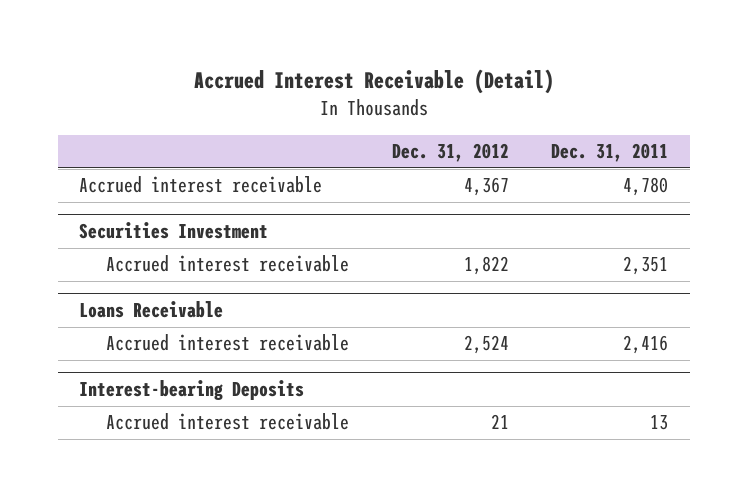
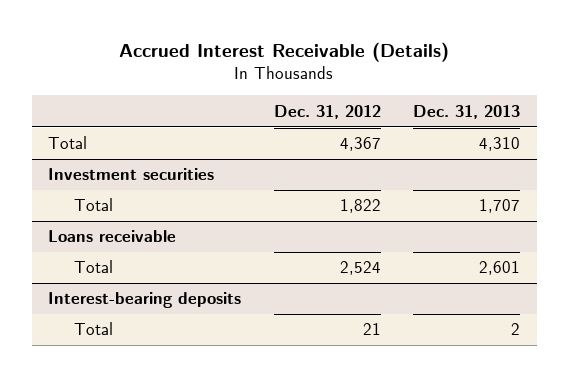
- Accrued Interest Receivable (Detail)
+ Accrued Interest Receivable (Details)
- | Dec. 31, 2012 | Dec. 31, 2011
+ | Dec. 31, 2012 | Dec. 31, 2013
- Accrued interest receivable | 4,367 | 4,780
- Securities Investment
- Accrued interest receivable | 1,822 | 2,351
- Loans Receivable
- Accrued interest receivable | 2,524 | 2,416
- Interest-bearing Deposits
- Accrued interest receivable | 21 | 13
+ Total | 4,367 | 4,310
+ Investment securities
+ Total | 1,822 | 1,707
+ Loans receivable
+ Total | 2,524 | 2,601
+ Interest-bearing deposits
+ Total | 21 | 2

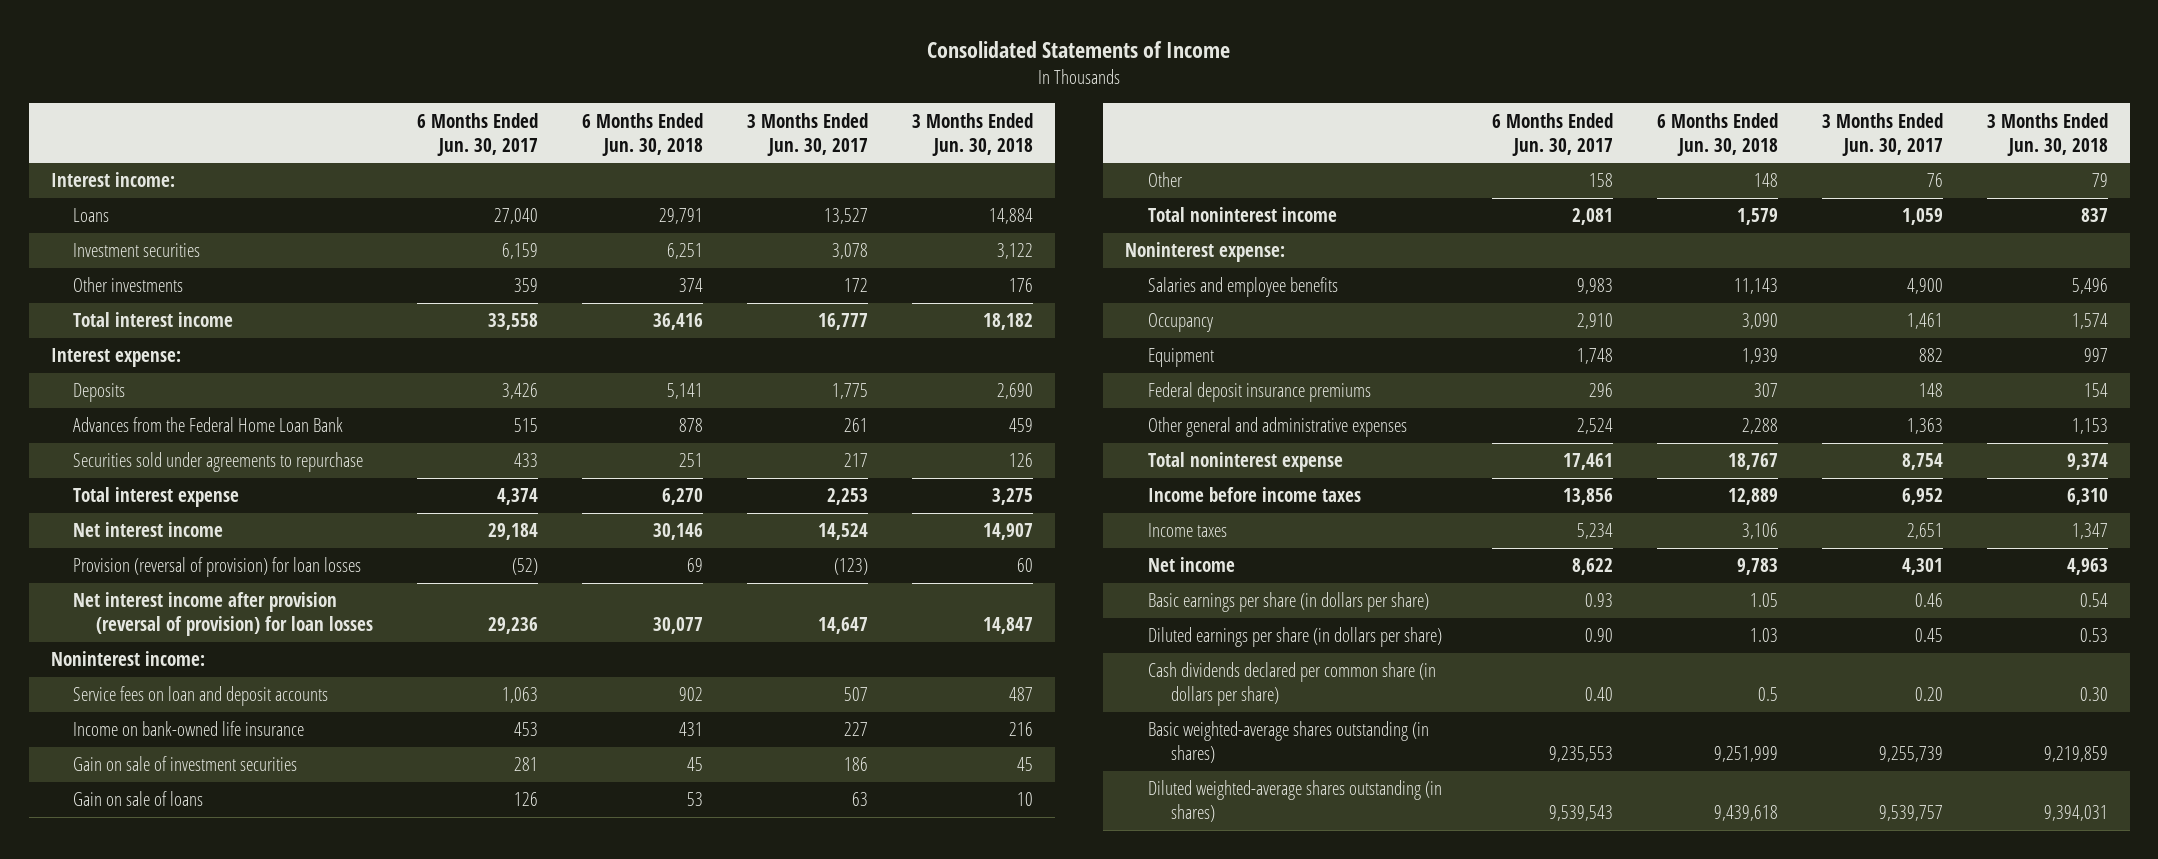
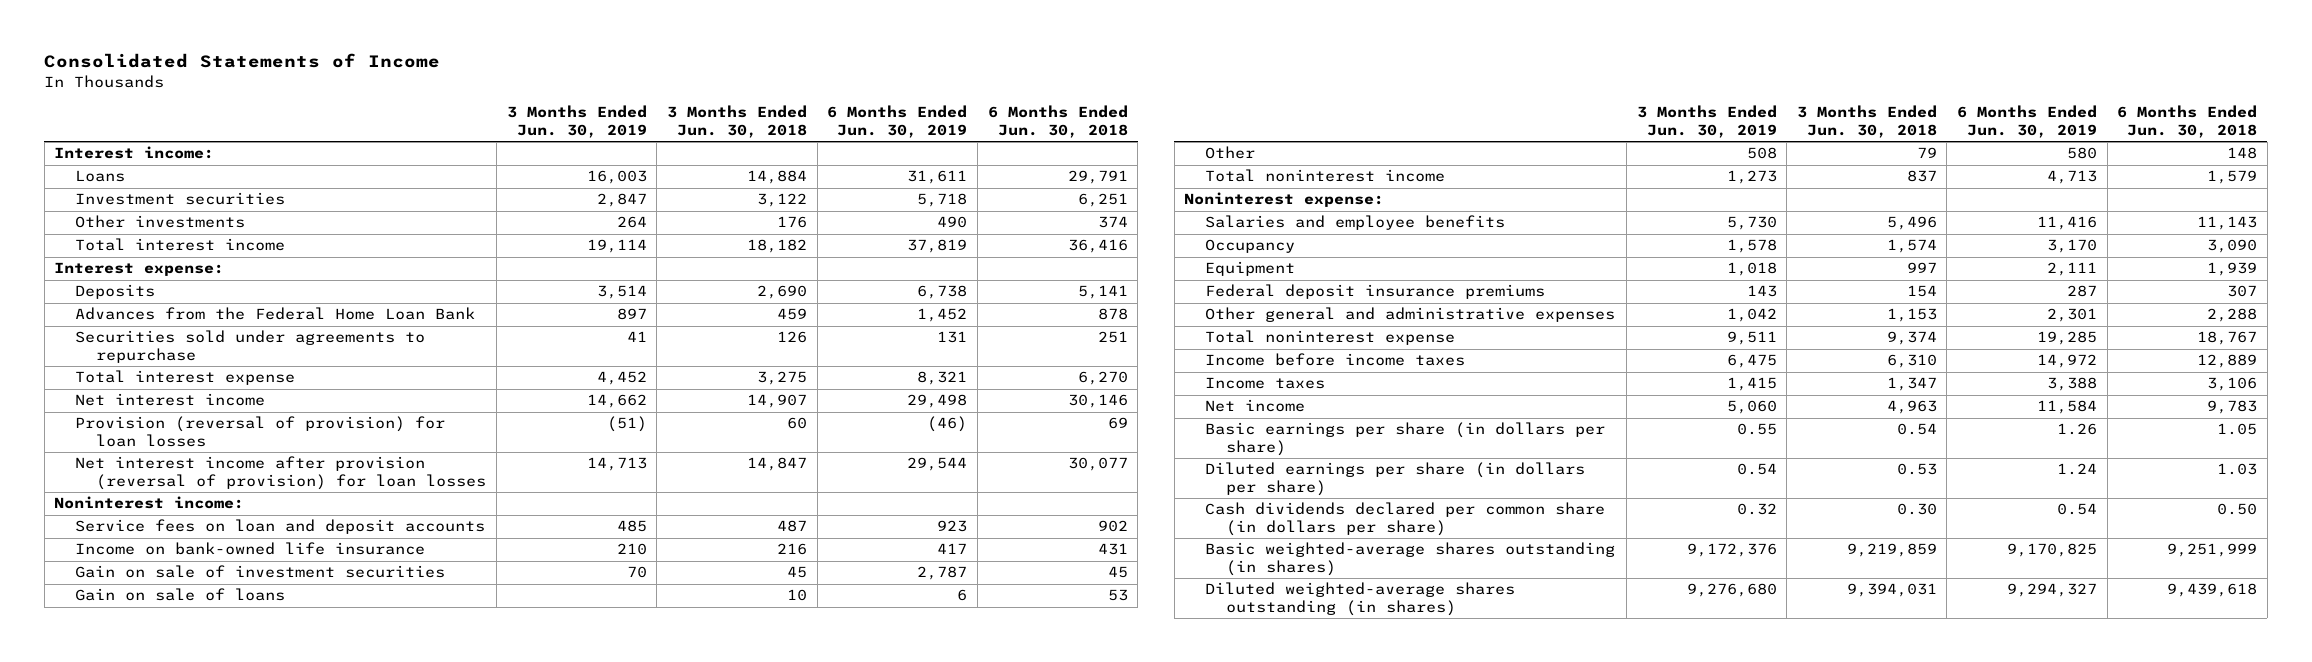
- | 6 Months Ended Jun. 30, 2017 | 6 Months Ended Jun. 30, 2018 | 3 Months Ended Jun. 30, 2017 | 3 Months Ended Jun. 30, 2018
+ | 3 Months Ended Jun. 30, 2019 | 3 Months Ended Jun. 30, 2018 | 6 Months Ended Jun. 30, 2019 | 6 Months Ended Jun. 30, 2018
- Cash dividends declared per common share (in dollars per share) | 0.40 | 0.5 | 0.20 | 0.30
+ Cash dividends declared per common share (in dollars per share) | 0.32 | 0.30 | 0.54 | 0.50

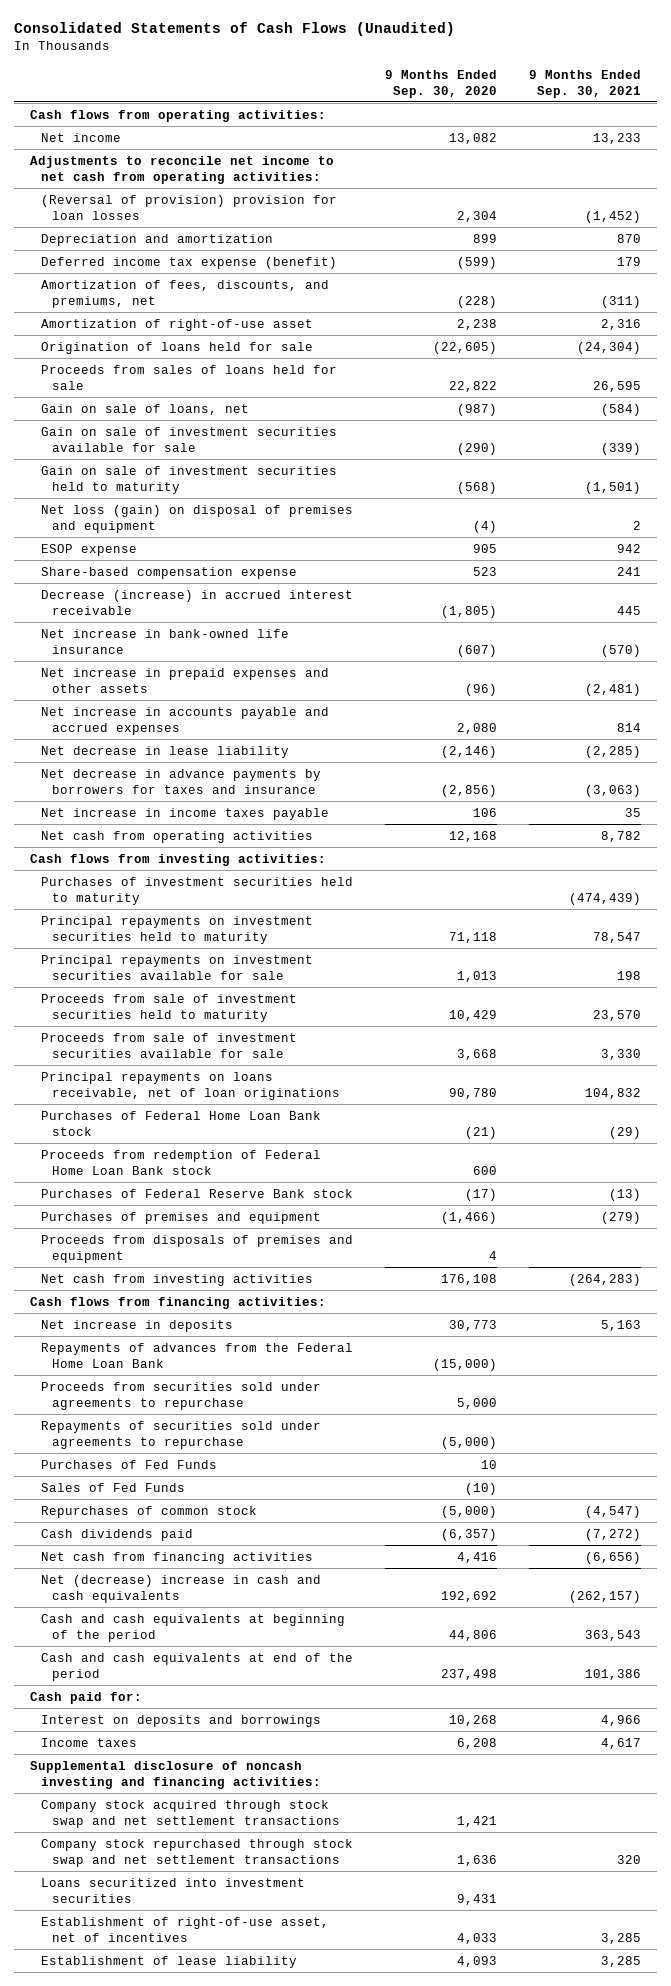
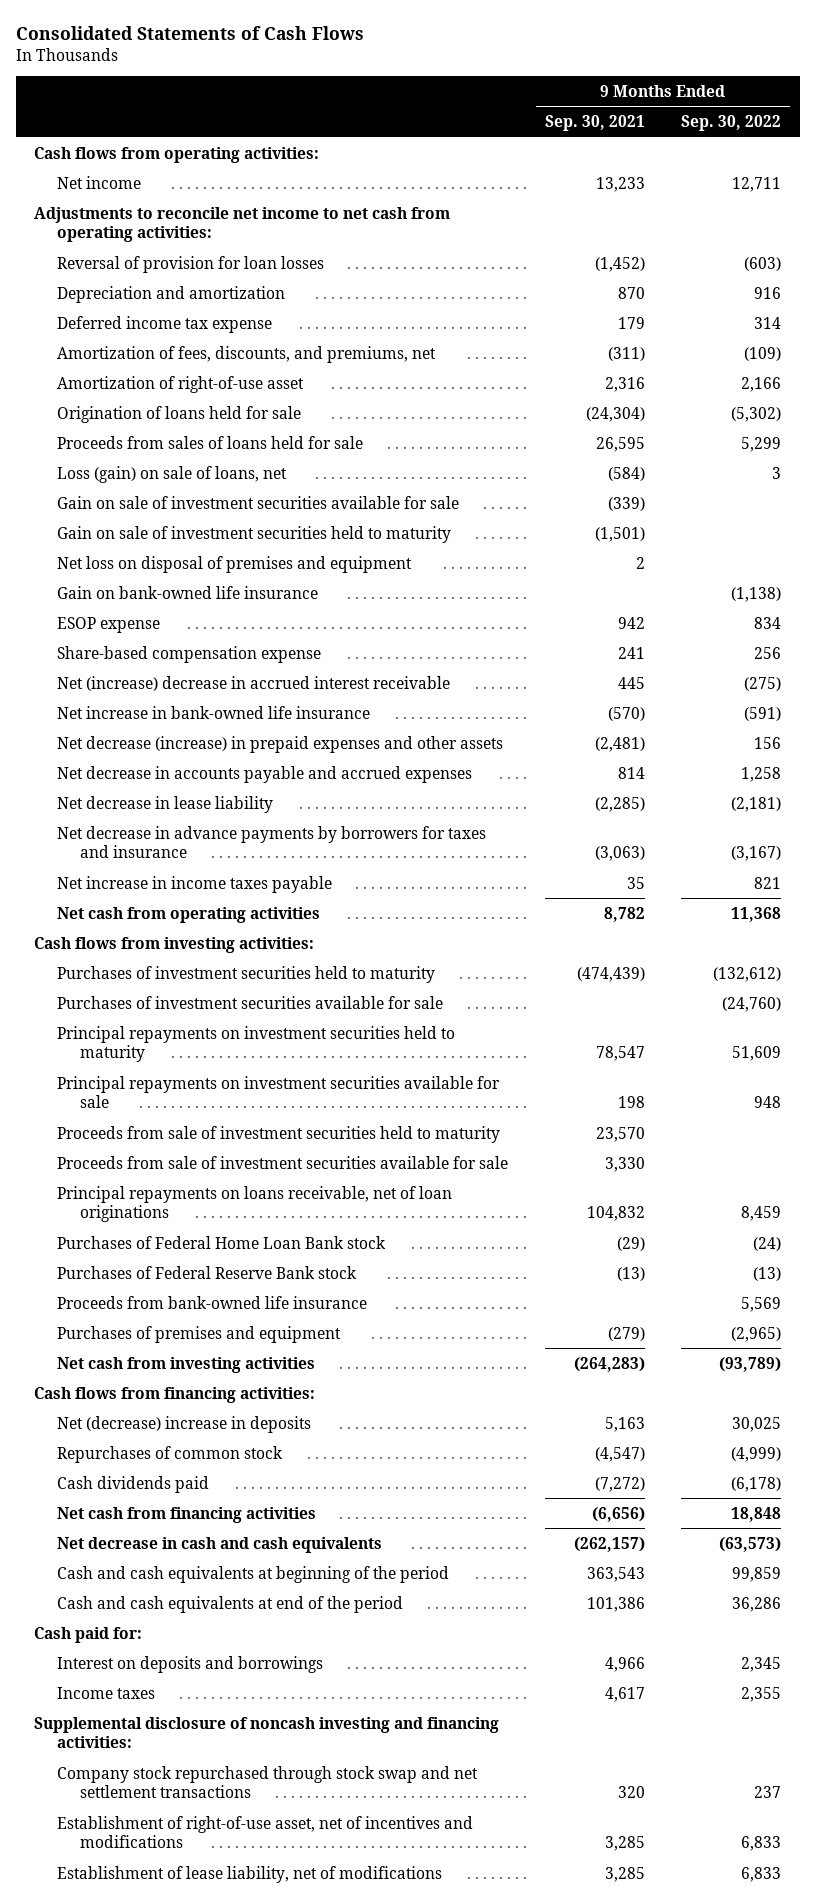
- Consolidated Statements of Cash Flows (Unaudited)
+ Consolidated Statements of Cash Flows
- | 9 Months Ended Sep. 30, 2020 | 9 Months Ended Sep. 30, 2021
+ | 9 Months Ended Sep. 30, 2021 | 9 Months Ended Sep. 30, 2022
- (Reversal of provision) provision for loan losses | 2,304 | (1,452)
+ Reversal of provision for loan losses | (1,452) | (603)
- Deferred income tax expense (benefit) | (599) | 179
+ Deferred income tax expense | 179 | 314
- Gain on sale of loans, net | (987) | (584)
+ Loss (gain) on sale of loans, net | (584) | 3
- Net loss (gain) on disposal of premises and equipment | (4) | 2
+ Net loss on disposal of premises and equipment | 2 |
+ Gain on bank-owned life insurance | | (1,138)
- Decrease (increase) in accrued interest receivable | (1,805) | 445
+ Net (increase) decrease in accrued interest receivable | 445 | (275)
- Net increase in prepaid expenses and other assets | (96) | (2,481)
- Net increase in accounts payable and accrued expenses | 2,080 | 814
+ Net decrease (increase) in prepaid expenses and other assets | (2,481) | 156
+ Net decrease in accounts payable and accrued expenses | 814 | 1,258
+ Purchases of investment securities available for sale | | (24,760)
- Proceeds from redemption of Federal Home Loan Bank stock | 600 |
+ Proceeds from bank-owned life insurance | | 5,569
- Proceeds from disposals of premises and equipment | 4 |
- Net increase in deposits | 30,773 | 5,163
- Repayments of advances from the Federal Home Loan Bank | (15,000) |
- Proceeds from securities sold under agreements to repurchase | 5,000 |
- Repayments of securities sold under agreements to repurchase | (5,000) |
- Purchases of Fed Funds | 10 |
- Sales of Fed Funds | (10) |
+ Net (decrease) increase in deposits | 5,163 | 30,025
- Net (decrease) increase in cash and cash equivalents | 192,692 | (262,157)
+ Net decrease in cash and cash equivalents | (262,157) | (63,573)
- Company stock acquired through stock swap and net settlement transactions | 1,421 |
- Loans securitized into investment securities | 9,431 |
- Establishment of right-of-use asset, net of incentives | 4,033 | 3,285
- Establishment of lease liability | 4,093 | 3,285
+ Establishment of right-of-use asset, net of incentives and modifications | 3,285 | 6,833
+ Establishment of lease liability, net of modifications | 3,285 | 6,833

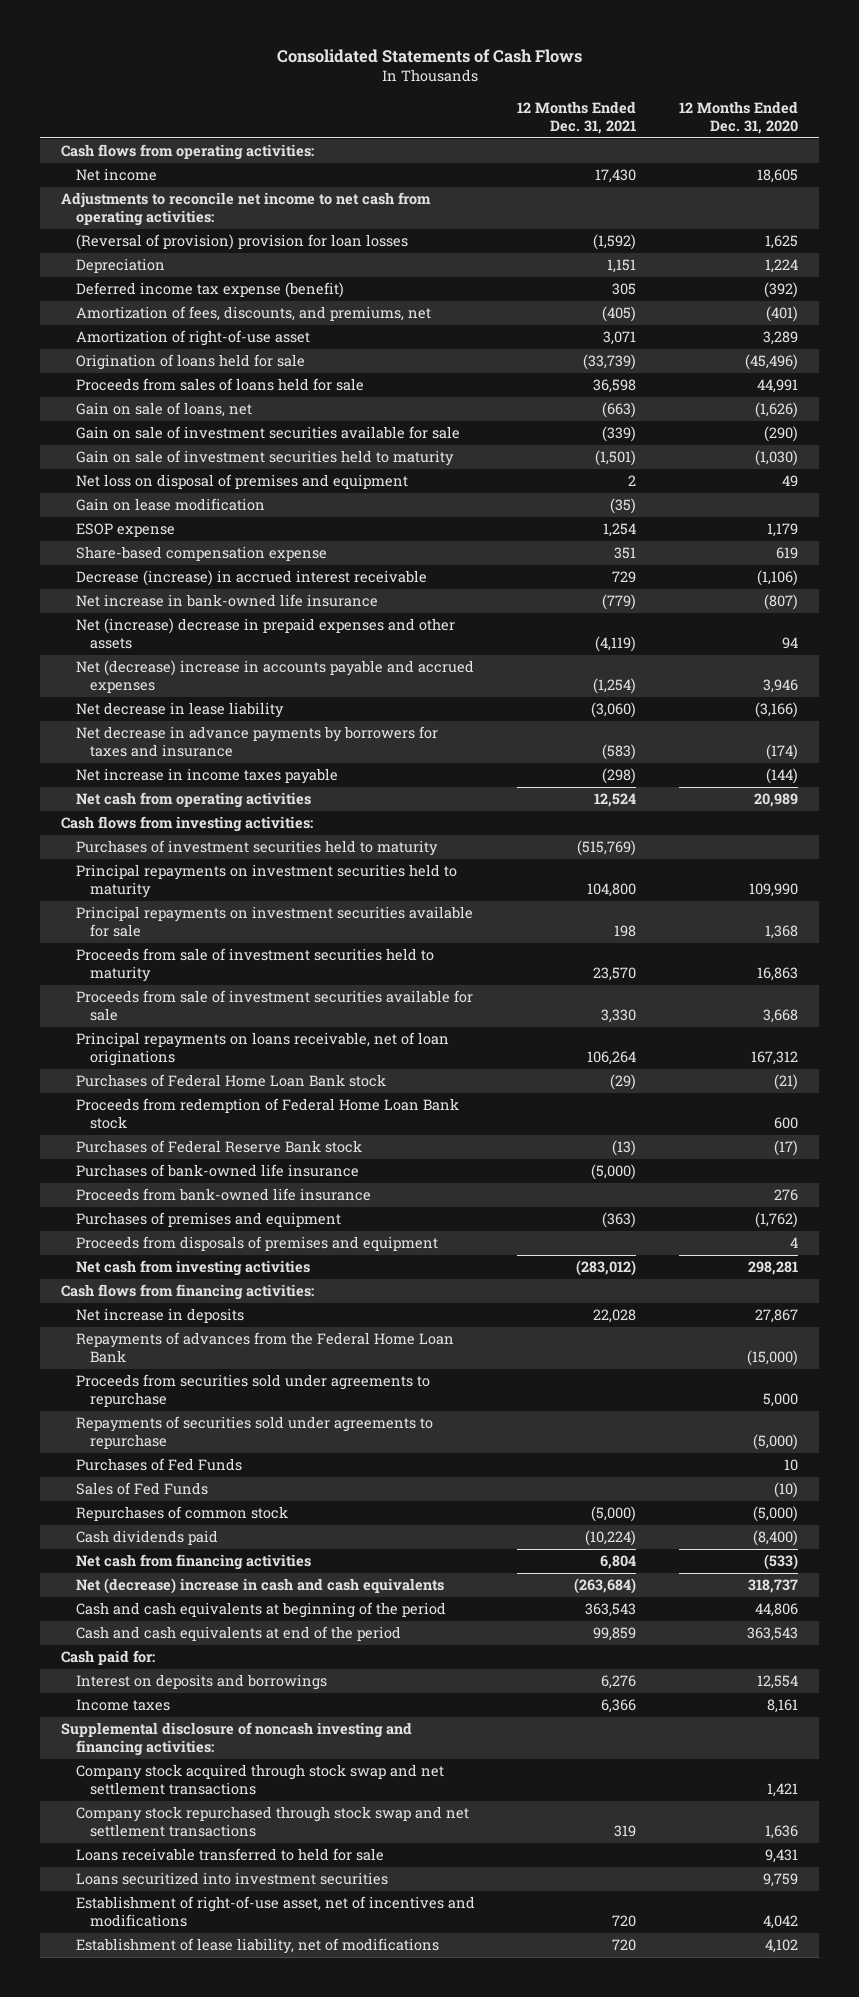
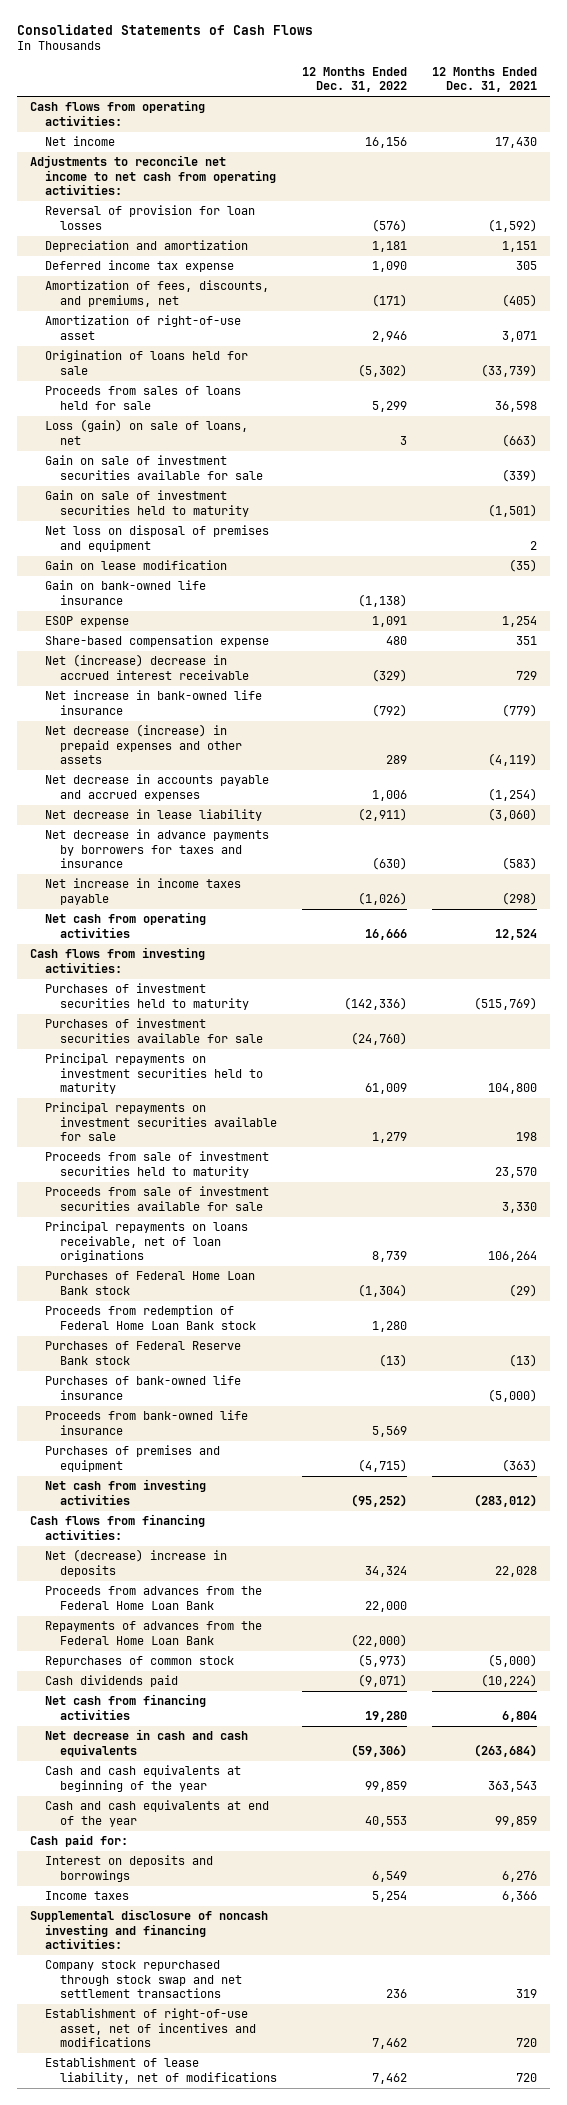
- | 12 Months Ended Dec. 31, 2021 | 12 Months Ended Dec. 31, 2020
+ | 12 Months Ended Dec. 31, 2022 | 12 Months Ended Dec. 31, 2021
- (Reversal of provision) provision for loan losses | (1,592) | 1,625
- Depreciation | 1,151 | 1,224
- Deferred income tax expense (benefit) | 305 | (392)
+ Reversal of provision for loan losses | (576) | (1,592)
+ Depreciation and amortization | 1,181 | 1,151
+ Deferred income tax expense | 1,090 | 305
- Gain on sale of loans, net | (663) | (1,626)
+ Loss (gain) on sale of loans, net | 3 | (663)
+ Gain on bank-owned life insurance | (1,138) |
- Decrease (increase) in accrued interest receivable | 729 | (1,106)
+ Net (increase) decrease in accrued interest receivable | (329) | 729
- Net (increase) decrease in prepaid expenses and other assets | (4,119) | 94
- Net (decrease) increase in accounts payable and accrued expenses | (1,254) | 3,946
+ Net decrease (increase) in prepaid expenses and other assets | 289 | (4,119)
+ Net decrease in accounts payable and accrued expenses | 1,006 | (1,254)
+ Purchases of investment securities available for sale | (24,760) |
- Proceeds from disposals of premises and equipment | | 4
- Net increase in deposits | 22,028 | 27,867
+ Net (decrease) increase in deposits | 34,324 | 22,028
+ Proceeds from advances from the Federal Home Loan Bank | 22,000 |
- Proceeds from securities sold under agreements to repurchase | | 5,000
- Repayments of securities sold under agreements to repurchase | | (5,000)
- Purchases of Fed Funds | | 10
- Sales of Fed Funds | | (10)
- Net (decrease) increase in cash and cash equivalents | (263,684) | 318,737
- Cash and cash equivalents at beginning of the period | 363,543 | 44,806
- Cash and cash equivalents at end of the period | 99,859 | 363,543
+ Net decrease in cash and cash equivalents | (59,306) | (263,684)
+ Cash and cash equivalents at beginning of the year | 99,859 | 363,543
+ Cash and cash equivalents at end of the year | 40,553 | 99,859
- Company stock acquired through stock swap and net settlement transactions | | 1,421
- Loans receivable transferred to held for sale | | 9,431
- Loans securitized into investment securities | | 9,759

